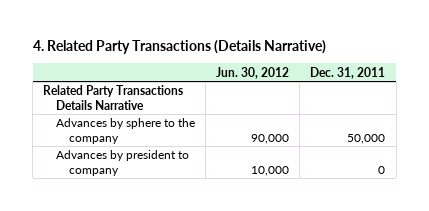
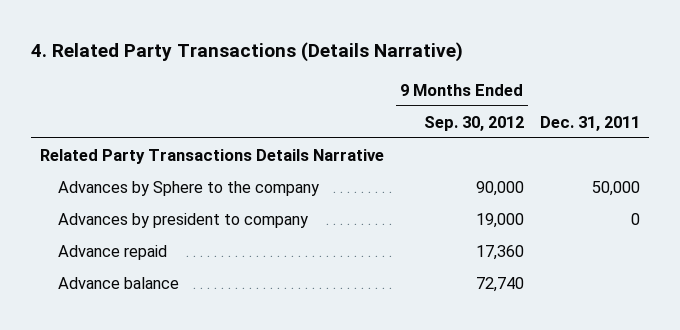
- | Jun. 30, 2012 | Dec. 31, 2011
+ | 9 Months Ended Sep. 30, 2012 | Dec. 31, 2011
- Advances by sphere to the company | 90,000 | 50,000
+ Advances by Sphere to the company | 90,000 | 50,000
+ Advance repaid | 17,360 |
+ Advance balance | 72,740 |

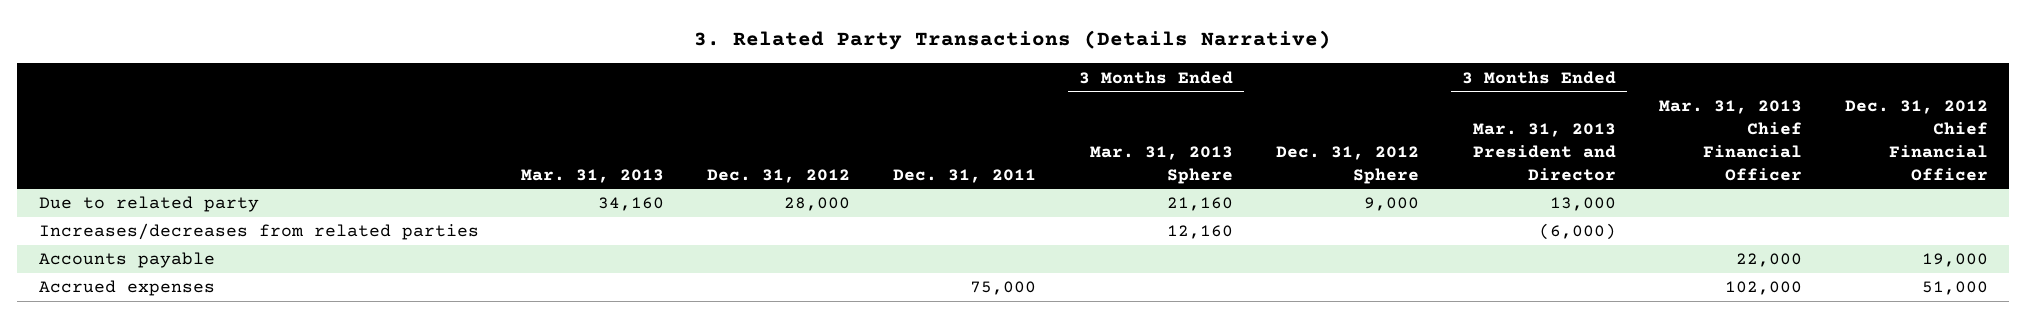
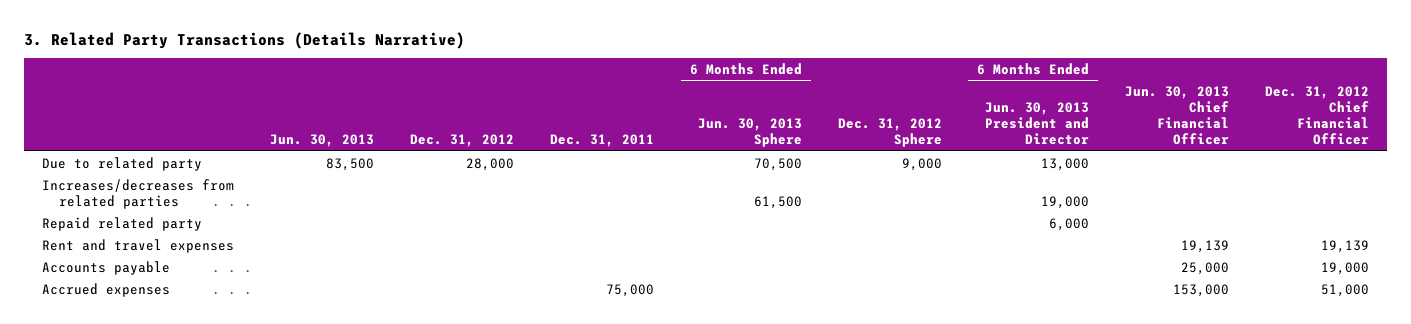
- | Mar. 31, 2013 | Dec. 31, 2012 | Dec. 31, 2011 | 3 Months Ended Mar. 31, 2013 Sphere | Dec. 31, 2012 Sphere | 3 Months Ended Mar. 31, 2013 President and Director | Mar. 31, 2013 Chief Financial Officer | Dec. 31, 2012 Chief Financial Officer
+ | Jun. 30, 2013 | Dec. 31, 2012 | Dec. 31, 2011 | 6 Months Ended Jun. 30, 2013 Sphere | Dec. 31, 2012 Sphere | 6 Months Ended Jun. 30, 2013 President and Director | Jun. 30, 2013 Chief Financial Officer | Dec. 31, 2012 Chief Financial Officer
+ Repaid related party | | | | | | 6,000 | |
+ Rent and travel expenses | | | | | | | 19,139 | 19,139

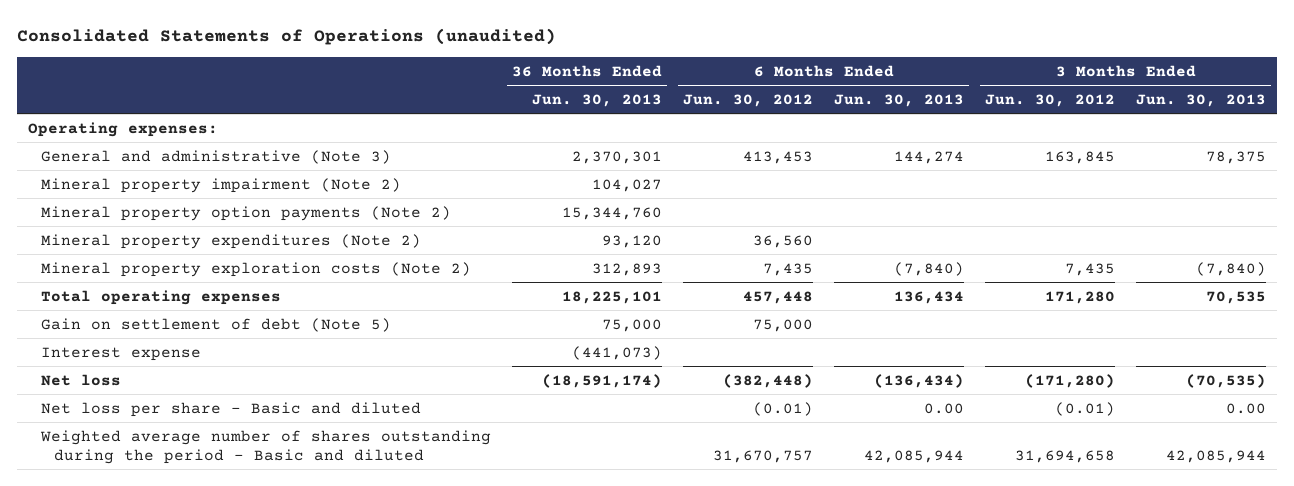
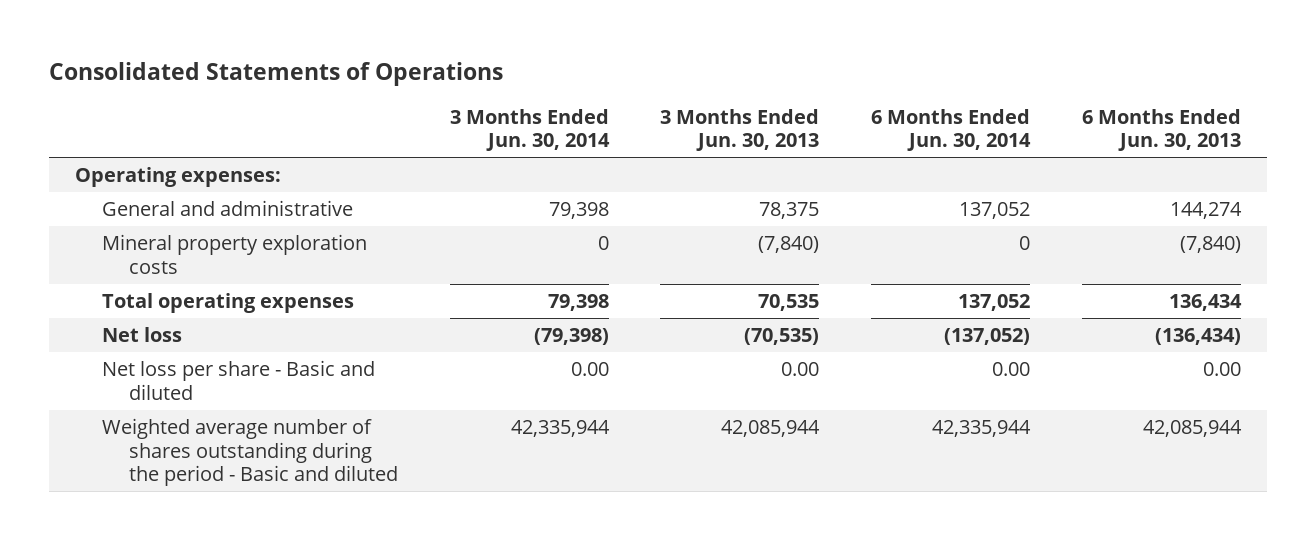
- Consolidated Statements of Operations (unaudited)
+ Consolidated Statements of Operations
- | 36 Months Ended Jun. 30, 2013 | 6 Months Ended Jun. 30, 2012 | 6 Months Ended Jun. 30, 2013 | 3 Months Ended Jun. 30, 2012 | 3 Months Ended Jun. 30, 2013
+ | 3 Months Ended Jun. 30, 2014 | 3 Months Ended Jun. 30, 2013 | 6 Months Ended Jun. 30, 2014 | 6 Months Ended Jun. 30, 2013
- General and administrative (Note 3) | 2,370,301 | 413,453 | 144,274 | 163,845 | 78,375
- Mineral property impairment (Note 2) | 104,027 | | | |
- Mineral property option payments (Note 2) | 15,344,760 | | | |
- Mineral property expenditures (Note 2) | 93,120 | 36,560 | | |
- Mineral property exploration costs (Note 2) | 312,893 | 7,435 | (7,840) | 7,435 | (7,840)
+ General and administrative | 79,398 | 78,375 | 137,052 | 144,274
+ Mineral property exploration costs | 0 | (7,840) | 0 | (7,840)
- Gain on settlement of debt (Note 5) | 75,000 | 75,000 | | |
- Interest expense | (441,073) | | | |

